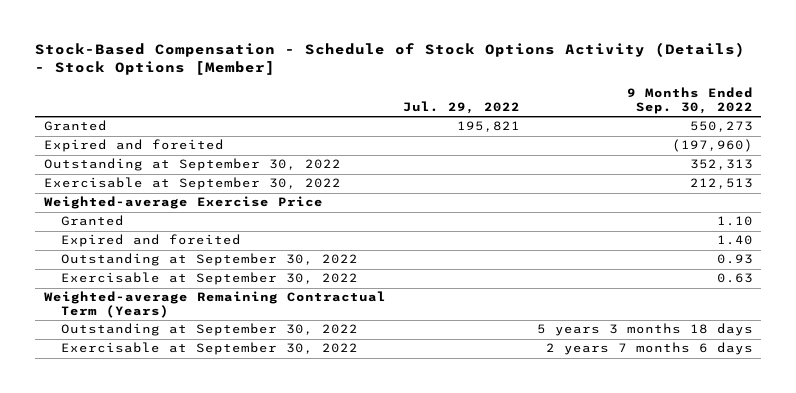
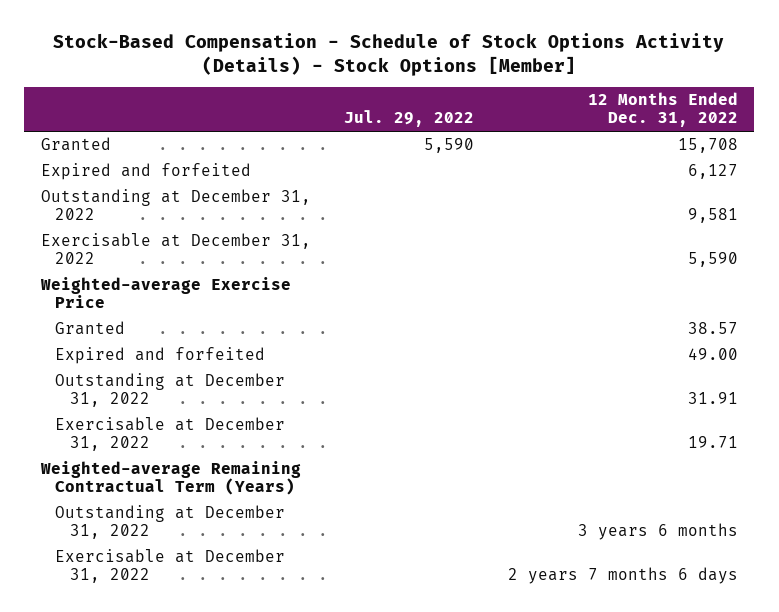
- | Jul. 29, 2022 | 9 Months Ended Sep. 30, 2022
+ | Jul. 29, 2022 | 12 Months Ended Dec. 31, 2022
- Granted | 195,821 | 550,273
- Expired and foreited | | (197,960)
- Outstanding at September 30, 2022 | | 352,313
- Exercisable at September 30, 2022 | | 212,513
+ Granted | 5,590 | 15,708
+ Expired and forfeited | | 6,127
+ Outstanding at December 31, 2022 | | 9,581
+ Exercisable at December 31, 2022 | | 5,590
- Expired and foreited | | 1.40
- Outstanding at September 30, 2022 | | 0.93
- Exercisable at September 30, 2022 | | 0.63
+ Expired and forfeited | | 49.00
+ Outstanding at December 31, 2022 | | 31.91
+ Exercisable at December 31, 2022 | | 19.71
- Outstanding at September 30, 2022 | | 5 years 3 months 18 days
- Exercisable at September 30, 2022 | | 2 years 7 months 6 days
+ Outstanding at December 31, 2022 | | 3 years 6 months
+ Exercisable at December 31, 2022 | | 2 years 7 months 6 days

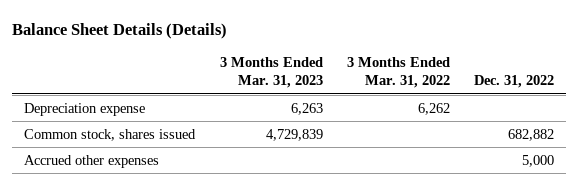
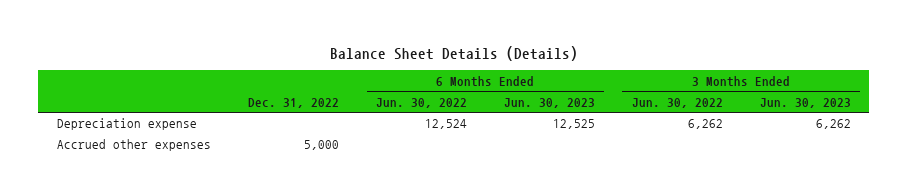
- | 3 Months Ended Mar. 31, 2023 | 3 Months Ended Mar. 31, 2022 | Dec. 31, 2022
+ | Dec. 31, 2022 | 6 Months Ended Jun. 30, 2022 | 6 Months Ended Jun. 30, 2023 | 3 Months Ended Jun. 30, 2022 | 3 Months Ended Jun. 30, 2023
- Common stock, shares issued | 4,729,839 | | 682,882

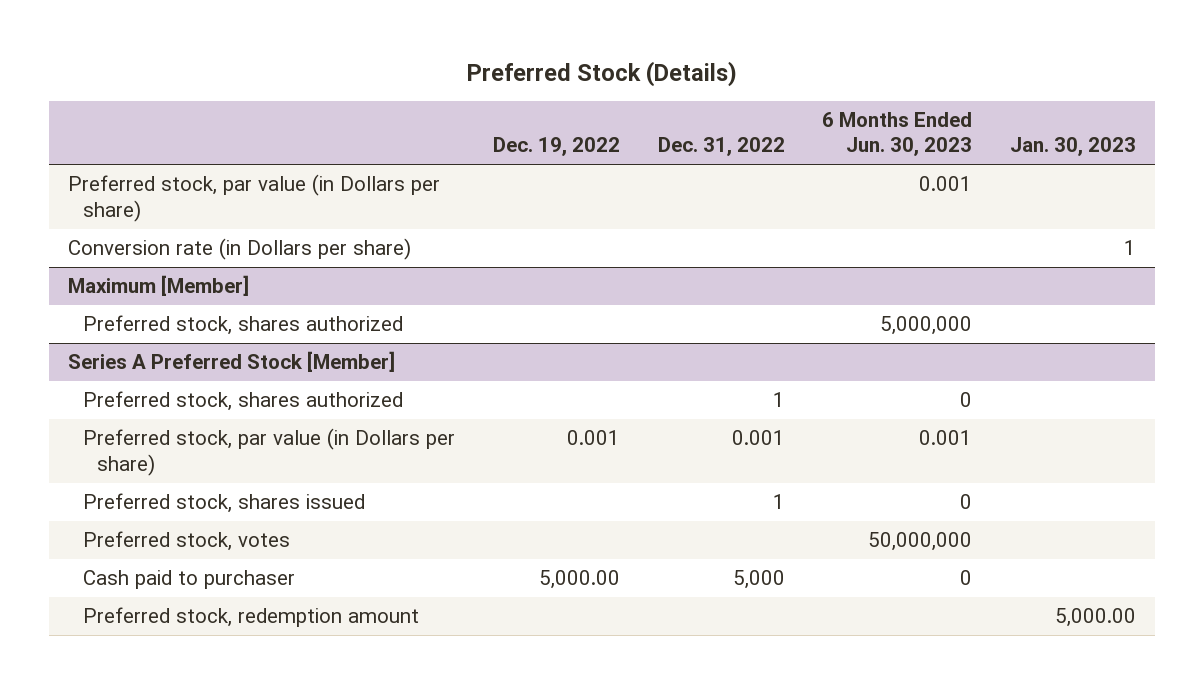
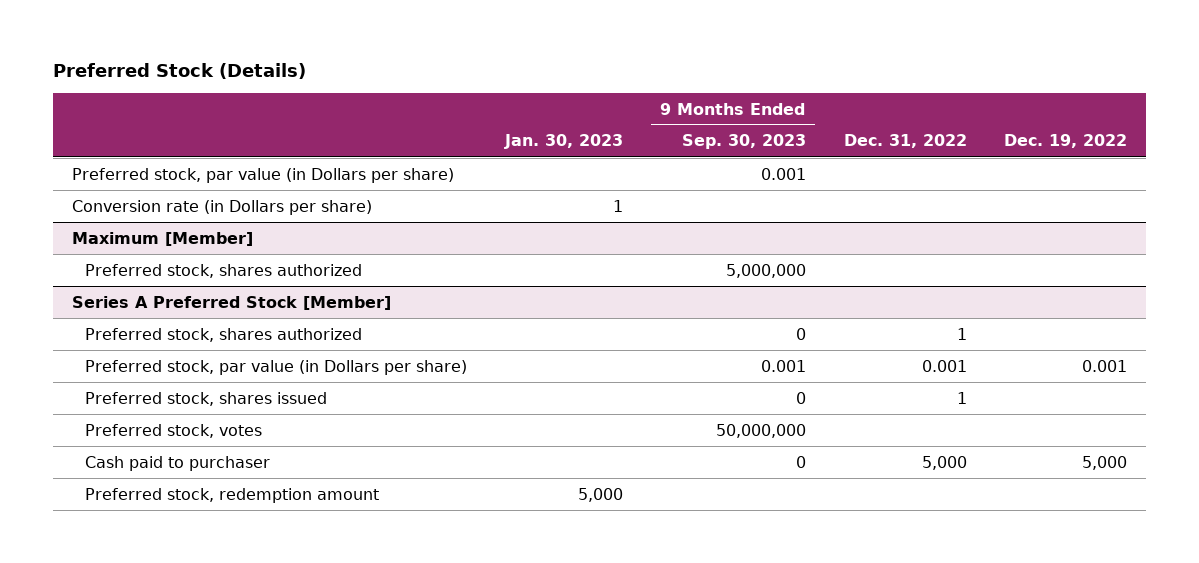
- | Dec. 19, 2022 | Dec. 31, 2022 | 6 Months Ended Jun. 30, 2023 | Jan. 30, 2023
+ | Jan. 30, 2023 | 9 Months Ended Sep. 30, 2023 | Dec. 31, 2022 | Dec. 19, 2022
@ Series A Preferred Stock [Member]
- Cash paid to purchaser | 5,000.00 | 5,000 | 0 |
- Preferred stock, redemption amount | | | | 5,000.00
+ Cash paid to purchaser | | 0 | 5,000 | 5,000
+ Preferred stock, redemption amount | 5,000 | | |

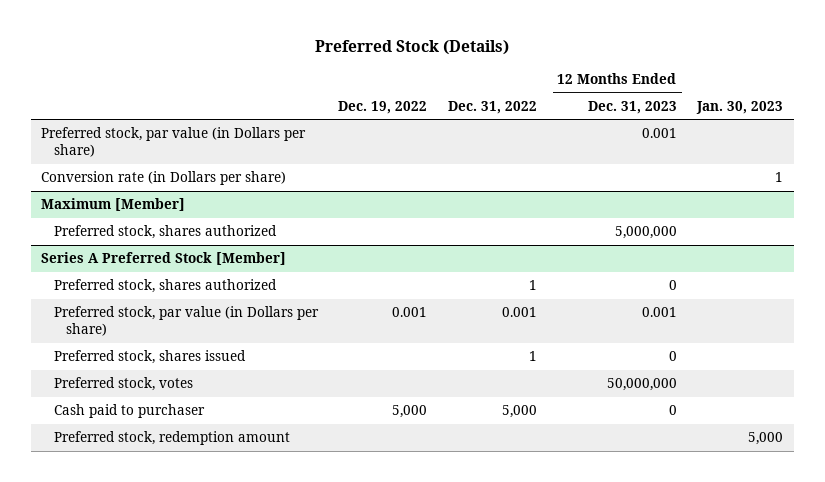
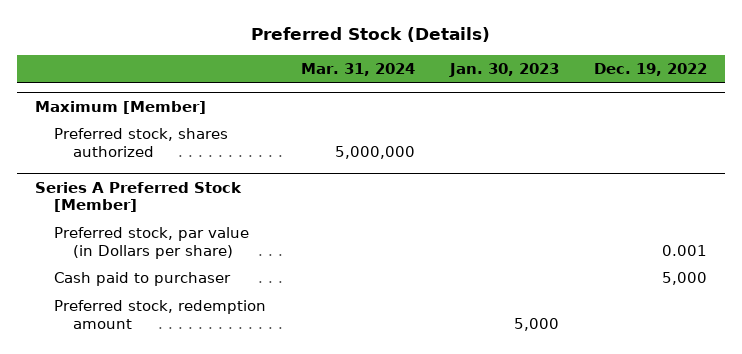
- | Dec. 19, 2022 | Dec. 31, 2022 | 12 Months Ended Dec. 31, 2023 | Jan. 30, 2023
+ | Mar. 31, 2024 | Jan. 30, 2023 | Dec. 19, 2022
- Preferred stock, par value (in Dollars per share) | | | 0.001 |
- Conversion rate (in Dollars per share) | | | | 1
@ Series A Preferred Stock [Member]
- Preferred stock, shares authorized | | 1 | 0 |
- Preferred stock, shares issued | | 1 | 0 |
- Preferred stock, votes | | | 50,000,000 |

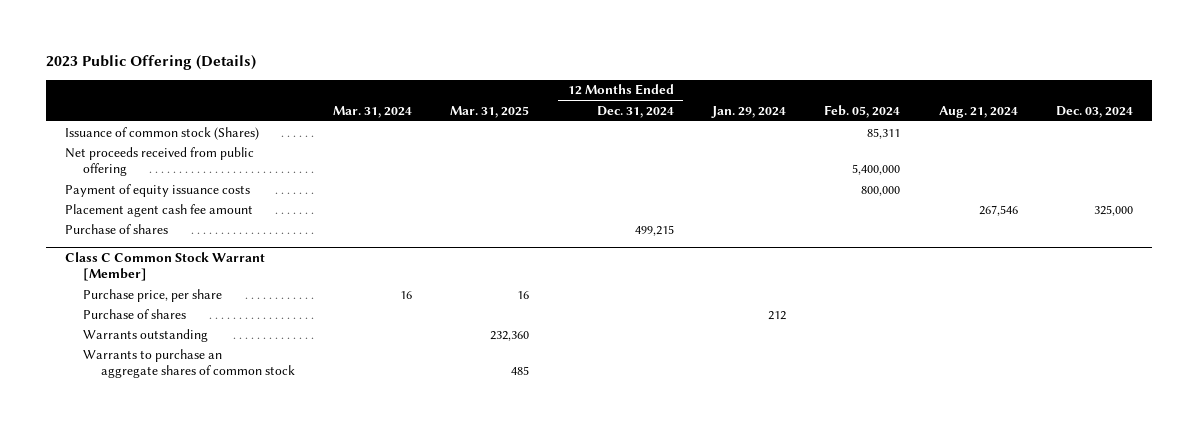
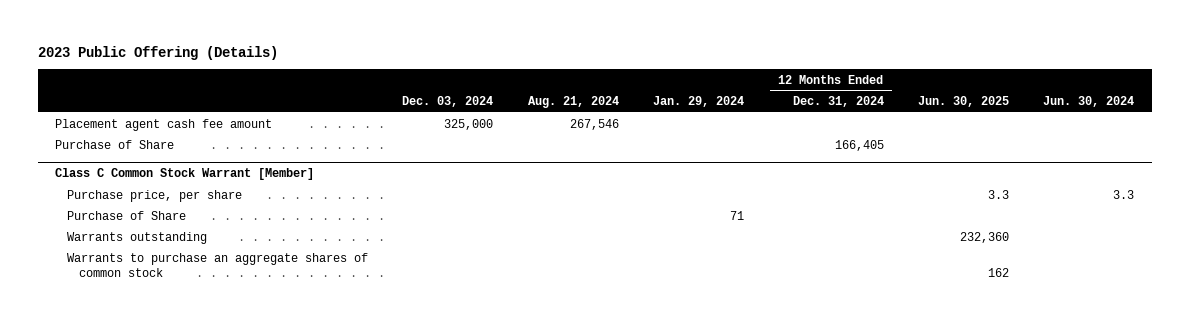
- | Mar. 31, 2024 | Mar. 31, 2025 | 12 Months Ended Dec. 31, 2024 | Jan. 29, 2024 | Feb. 05, 2024 | Aug. 21, 2024 | Dec. 03, 2024
+ | Dec. 03, 2024 | Aug. 21, 2024 | Jan. 29, 2024 | 12 Months Ended Dec. 31, 2024 | Jun. 30, 2025 | Jun. 30, 2024
- Issuance of common stock (Shares) | | | | | 85,311 | |
- Net proceeds received from public offering | | | | | 5,400,000 | |
- Payment of equity issuance costs | | | | | 800,000 | |
- Purchase of shares | | | 499,215 | | | |
+ Purchase of Share | | | | 166,405 | |
@ Class C Common Stock Warrant [Member]
- Purchase of shares | | | | 212 | | |
+ Purchase of Share | | | 71 | | |

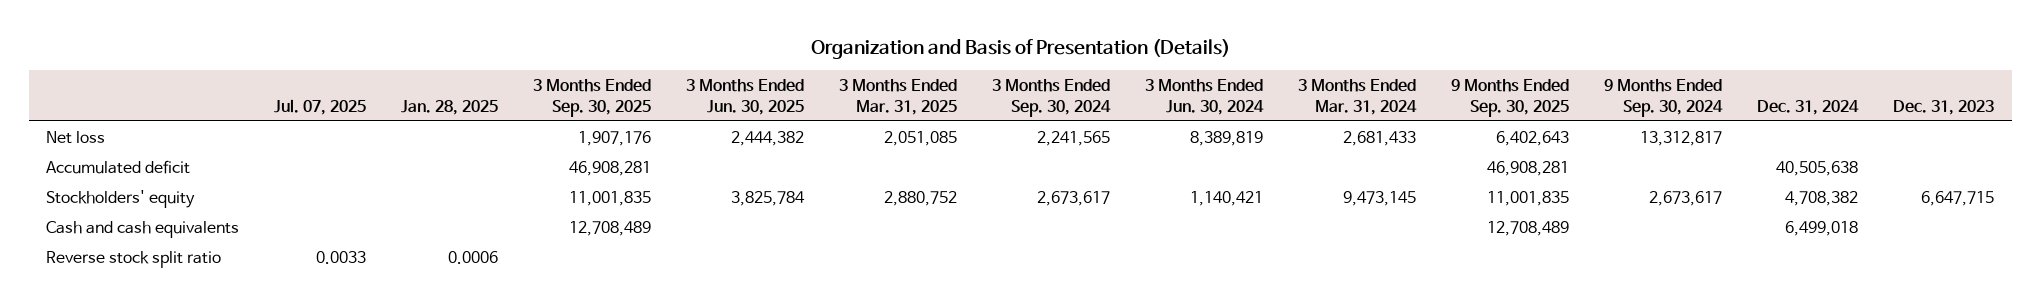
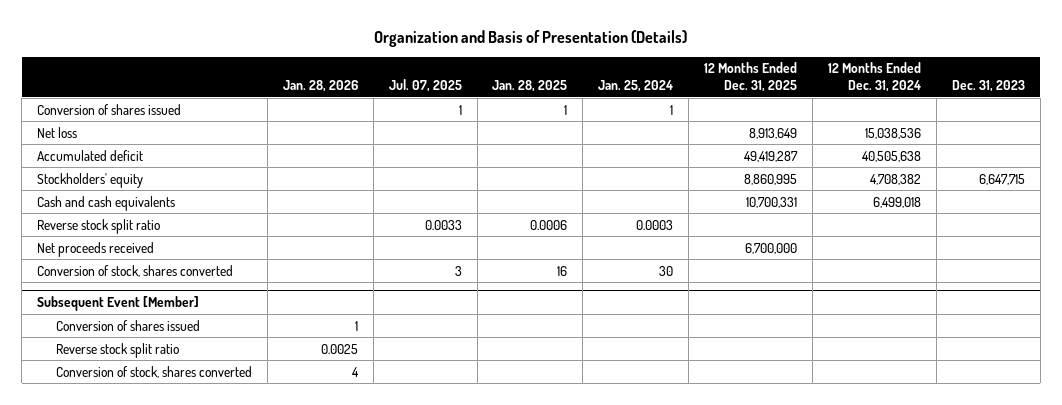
- | Jul. 07, 2025 | Jan. 28, 2025 | 3 Months Ended Sep. 30, 2025 | 3 Months Ended Jun. 30, 2025 | 3 Months Ended Mar. 31, 2025 | 3 Months Ended Sep. 30, 2024 | 3 Months Ended Jun. 30, 2024 | 3 Months Ended Mar. 31, 2024 | 9 Months Ended Sep. 30, 2025 | 9 Months Ended Sep. 30, 2024 | Dec. 31, 2024 | Dec. 31, 2023
+ | Jan. 28, 2026 | Jul. 07, 2025 | Jan. 28, 2025 | Jan. 25, 2024 | 12 Months Ended Dec. 31, 2025 | 12 Months Ended Dec. 31, 2024 | Dec. 31, 2023
+ Conversion of shares issued | | 1 | 1 | 1 | | |
+ Net proceeds received | | | | | 6,700,000 | |
+ Conversion of stock, shares converted | | 3 | 16 | 30 | | |
+ Subsequent Event [Member]
+ Conversion of shares issued | 1 | | | | | |
+ Reverse stock split ratio | 0.0025 | | | | | |
+ Conversion of stock, shares converted | 4 | | | | | |

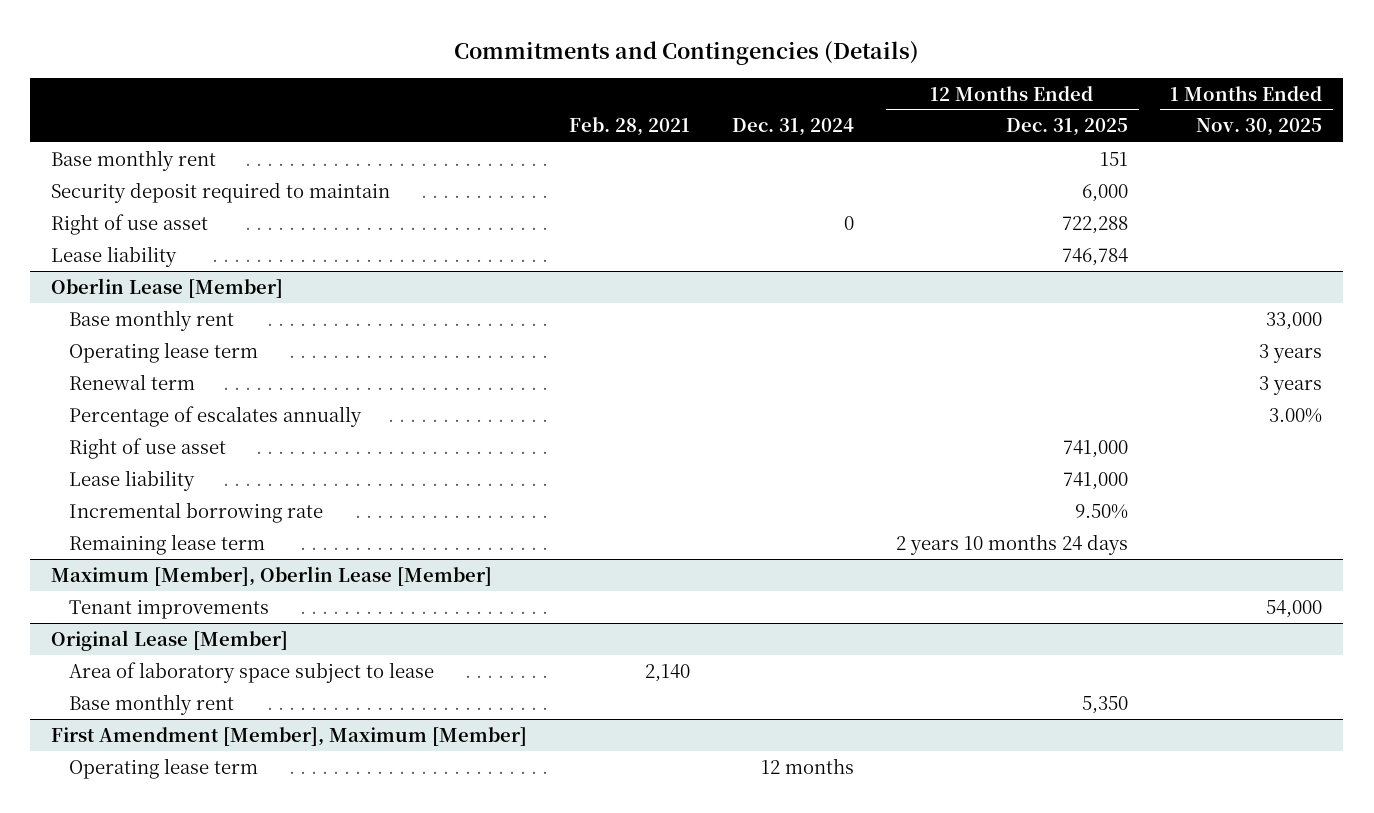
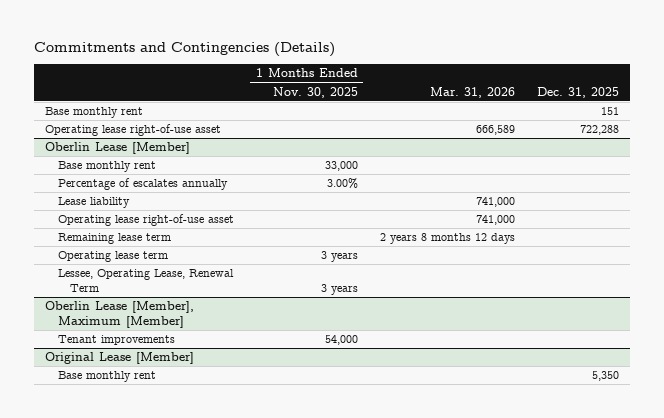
- | Feb. 28, 2021 | Dec. 31, 2024 | 12 Months Ended Dec. 31, 2025 | 1 Months Ended Nov. 30, 2025
+ | 1 Months Ended Nov. 30, 2025 | Mar. 31, 2026 | Dec. 31, 2025
- Security deposit required to maintain | | | 6,000 |
- Right of use asset | | 0 | 722,288 |
- Lease liability | | | 746,784 |
+ Operating lease right-of-use asset | | 666,589 | 722,288
@ Oberlin Lease [Member]
- Renewal term | | | | 3 years
- Right of use asset | | | 741,000 |
- Incremental borrowing rate | | | 9.50% |
+ Operating lease right-of-use asset | | 741,000 |
- Maximum [Member], Oberlin Lease [Member]
@ Oberlin Lease [Member]
moved down: Operating lease term | 3 years | |
+ Lessee, Operating Lease, Renewal Term | 3 years | |
+ Oberlin Lease [Member], Maximum [Member]
@ Original Lease [Member]
- Area of laboratory space subject to lease | 2,140 | | |
- First Amendment [Member], Maximum [Member]
- Operating lease term | | 12 months | |

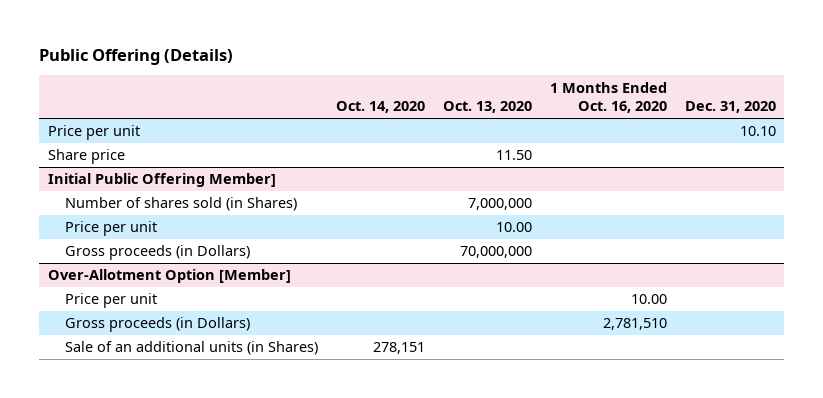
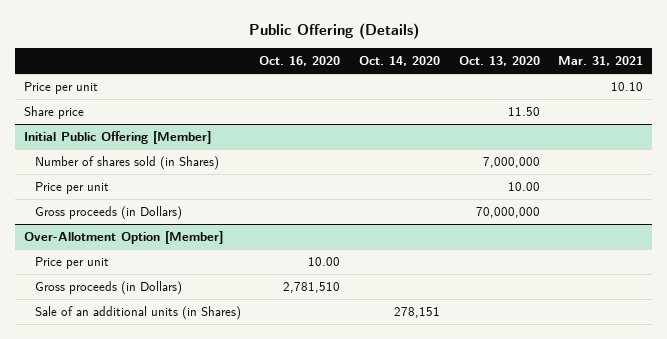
- | Oct. 14, 2020 | Oct. 13, 2020 | 1 Months Ended Oct. 16, 2020 | Dec. 31, 2020
+ | Oct. 16, 2020 | Oct. 14, 2020 | Oct. 13, 2020 | Mar. 31, 2021
- Initial Public Offering Member]
+ Initial Public Offering [Member]

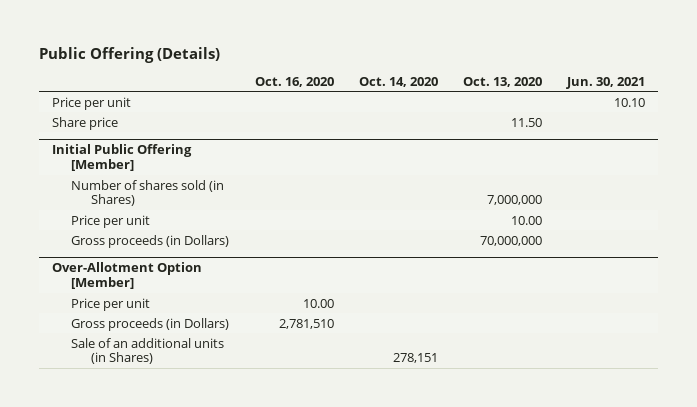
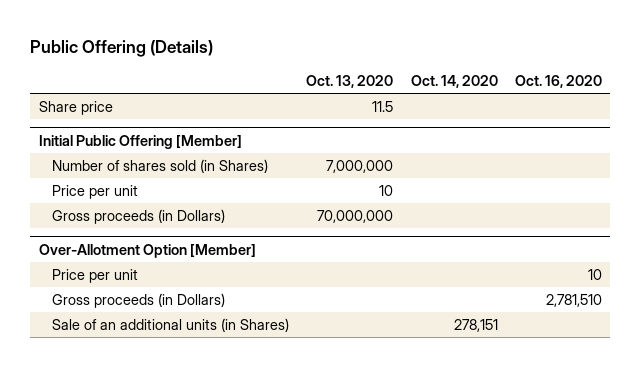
- | Oct. 16, 2020 | Oct. 14, 2020 | Oct. 13, 2020 | Jun. 30, 2021
+ | Oct. 13, 2020 | Oct. 14, 2020 | Oct. 16, 2020
- Price per unit | | | | 10.10
- Share price | | | 11.50 |
+ Share price | 11.5 | |
@ Initial Public Offering [Member]
- Price per unit | | | 10.00 |
+ Price per unit | 10 | |
@ Over-Allotment Option [Member]
- Price per unit | 10.00 | | |
+ Price per unit | | | 10

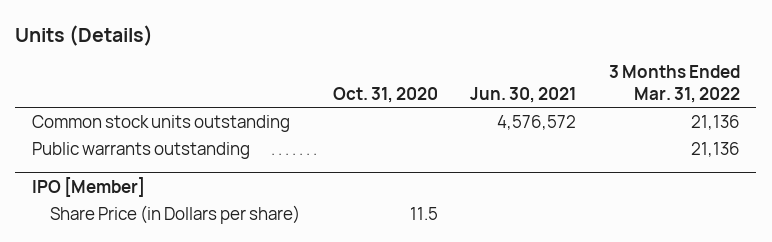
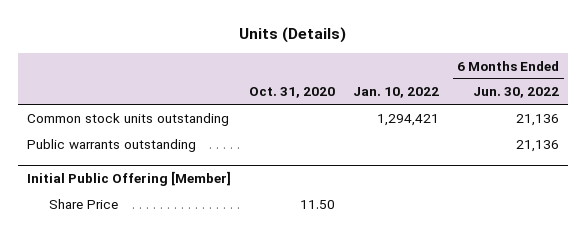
- | Oct. 31, 2020 | Jun. 30, 2021 | 3 Months Ended Mar. 31, 2022
+ | Oct. 31, 2020 | Jan. 10, 2022 | 6 Months Ended Jun. 30, 2022
- IPO [Member]
- Share Price (in Dollars per share) | 11.5 | |
+ Initial Public Offering [Member]
+ Share Price | 11.50 | |

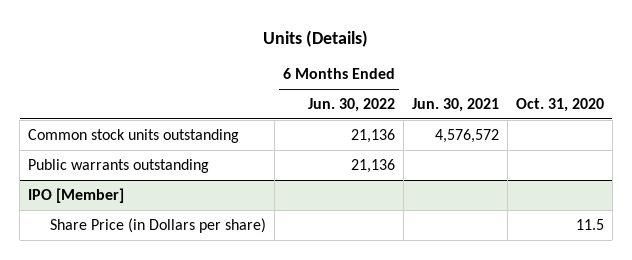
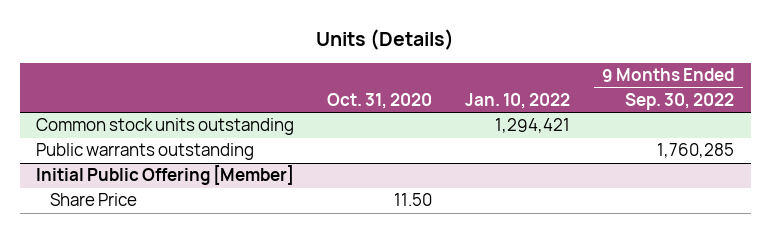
- | 6 Months Ended Jun. 30, 2022 | Jun. 30, 2021 | Oct. 31, 2020
+ | Oct. 31, 2020 | Jan. 10, 2022 | 9 Months Ended Sep. 30, 2022
- IPO [Member]
- Share Price (in Dollars per share) | | | 11.5
+ Initial Public Offering [Member]
+ Share Price | 11.50 | |

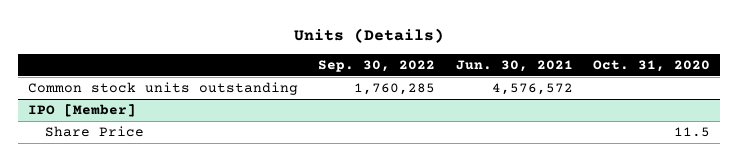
- | Oct. 31, 2020 | Jan. 10, 2022 | 9 Months Ended Sep. 30, 2022
+ | Sep. 30, 2022 | Jun. 30, 2021 | Oct. 31, 2020
- Public warrants outstanding | | | 1,760,285
- Initial Public Offering [Member]
- Share Price | 11.50 | |
+ IPO [Member]
+ Share Price | | | 11.5

